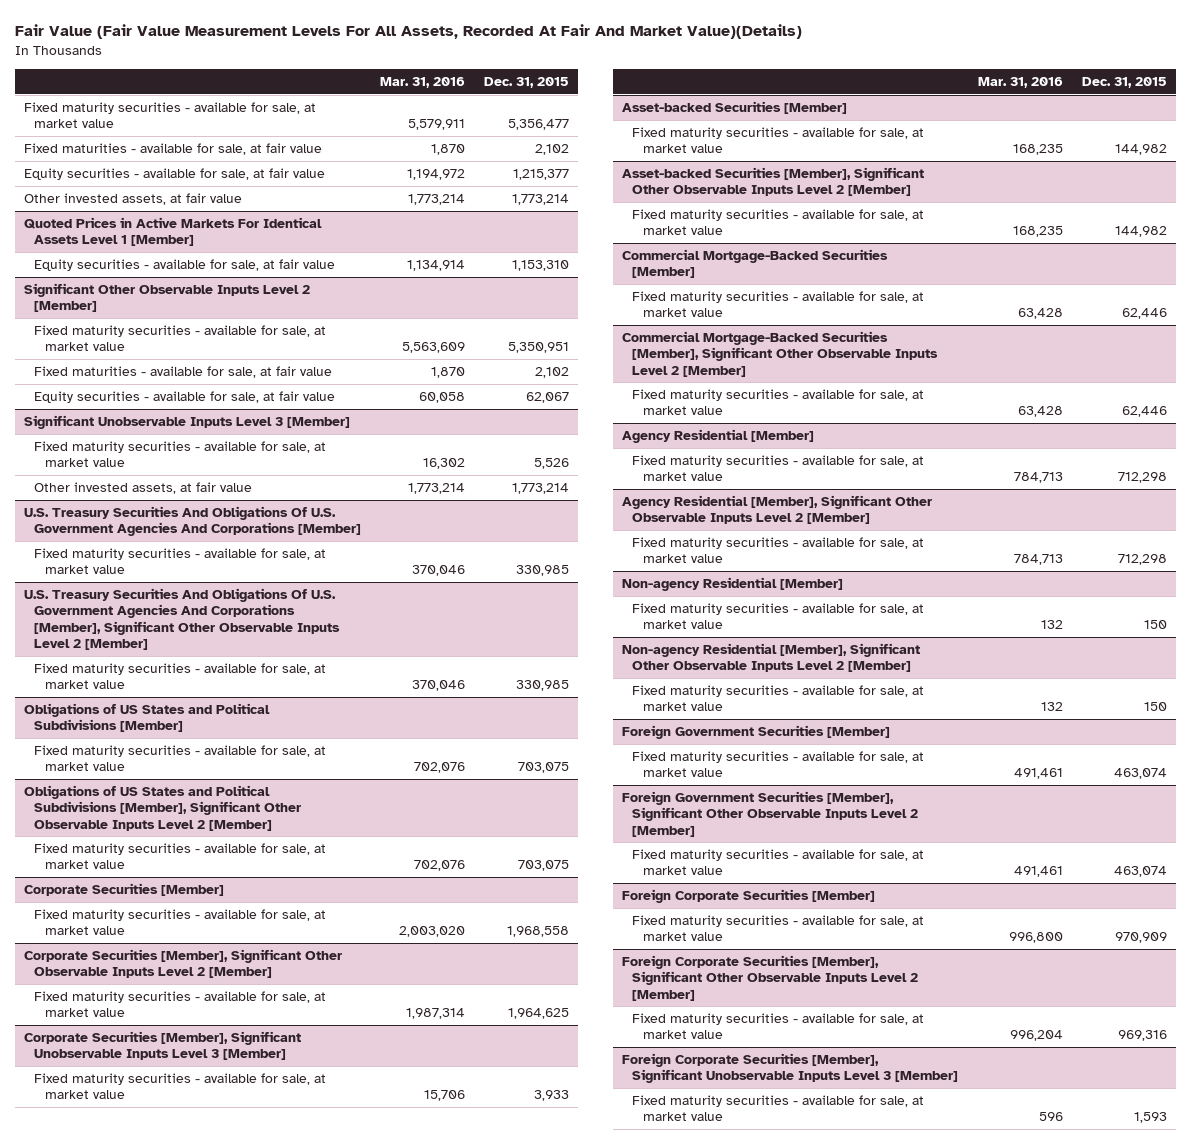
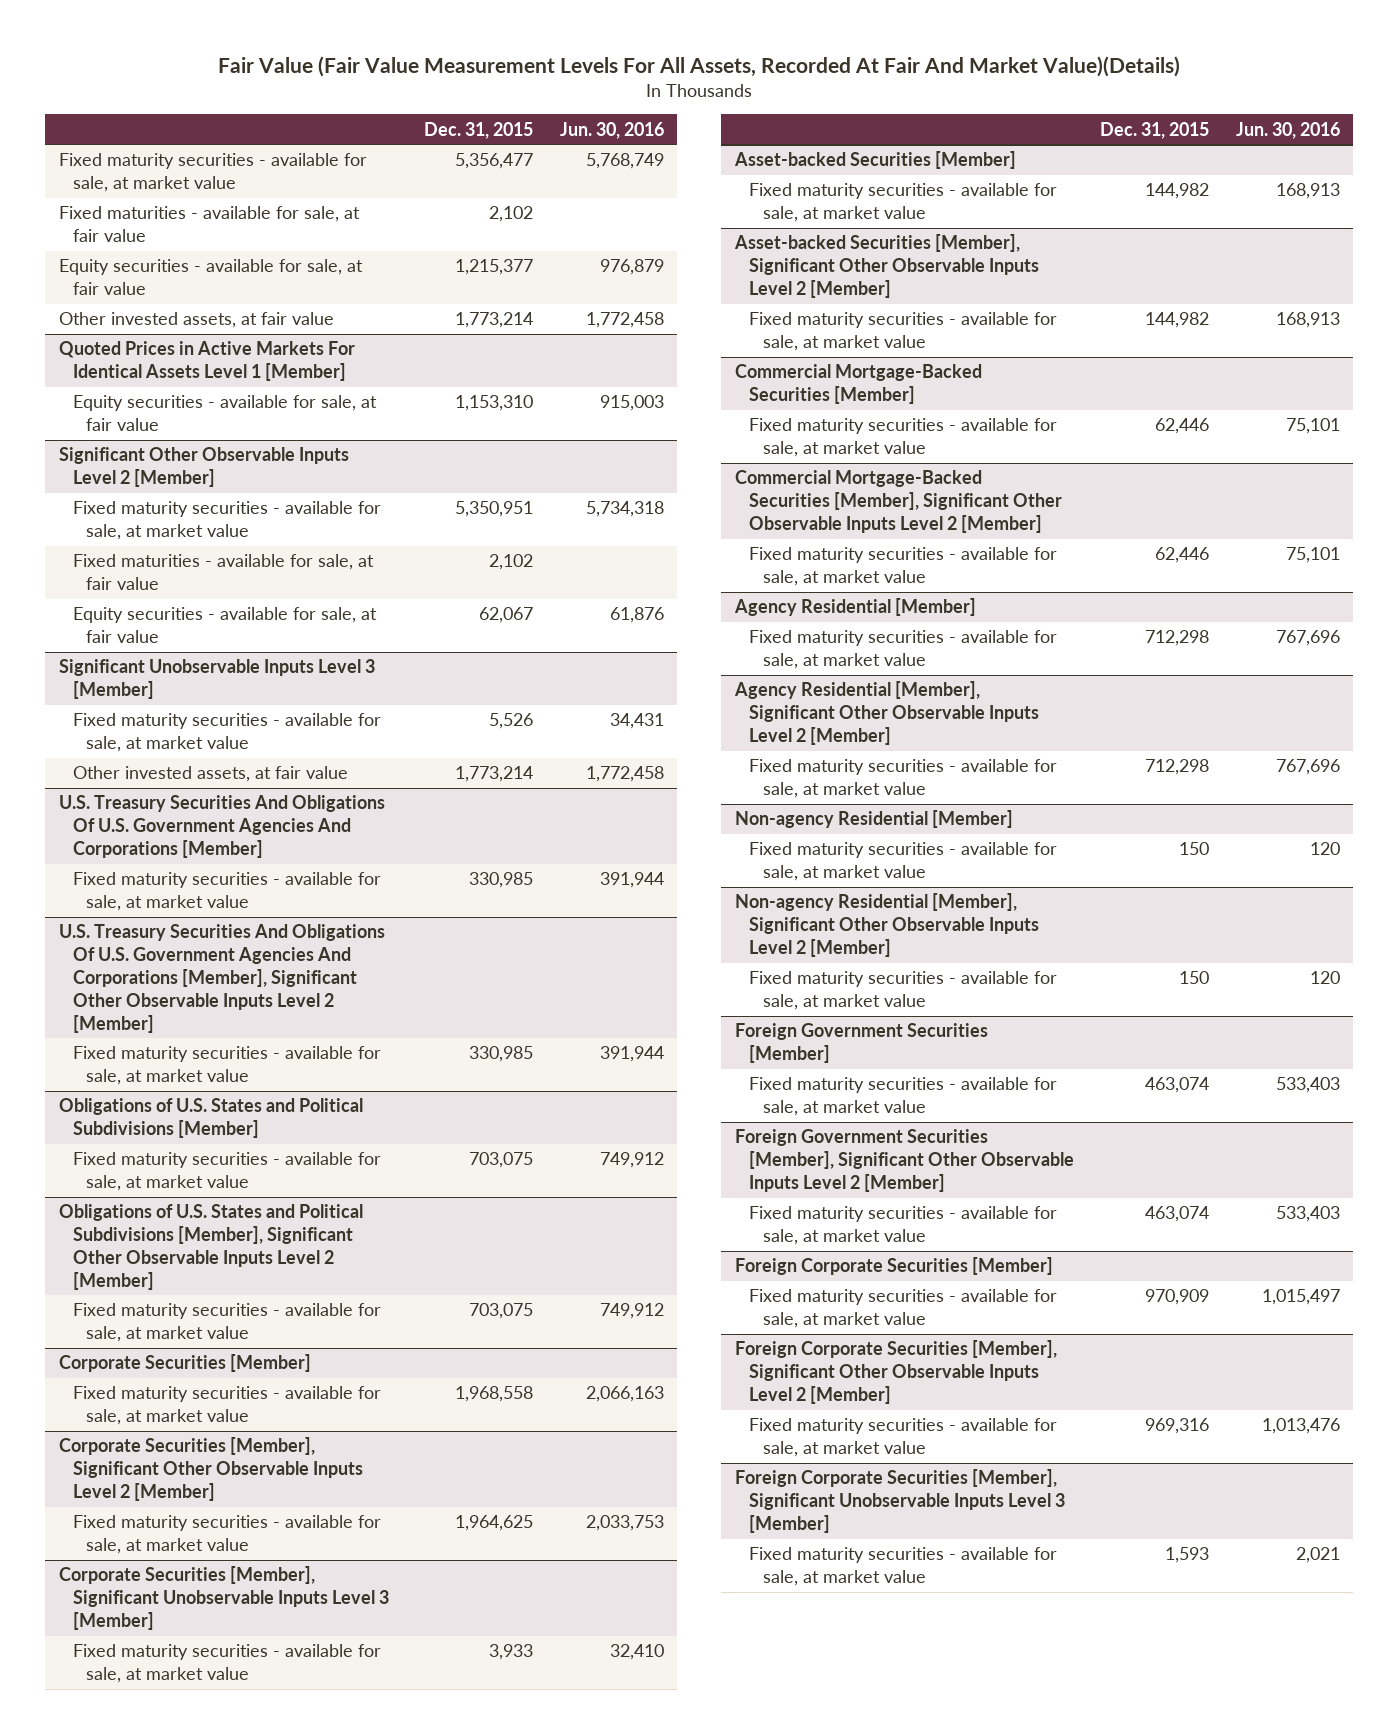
- | Mar. 31, 2016 | Dec. 31, 2015
+ | Dec. 31, 2015 | Jun. 30, 2016
- Obligations of US States and Political Subdivisions [Member]
+ Obligations of U.S. States and Political Subdivisions [Member]
- Obligations of US States and Political Subdivisions [Member], Significant Other Observable Inputs Level 2 [Member]
+ Obligations of U.S. States and Political Subdivisions [Member], Significant Other Observable Inputs Level 2 [Member]

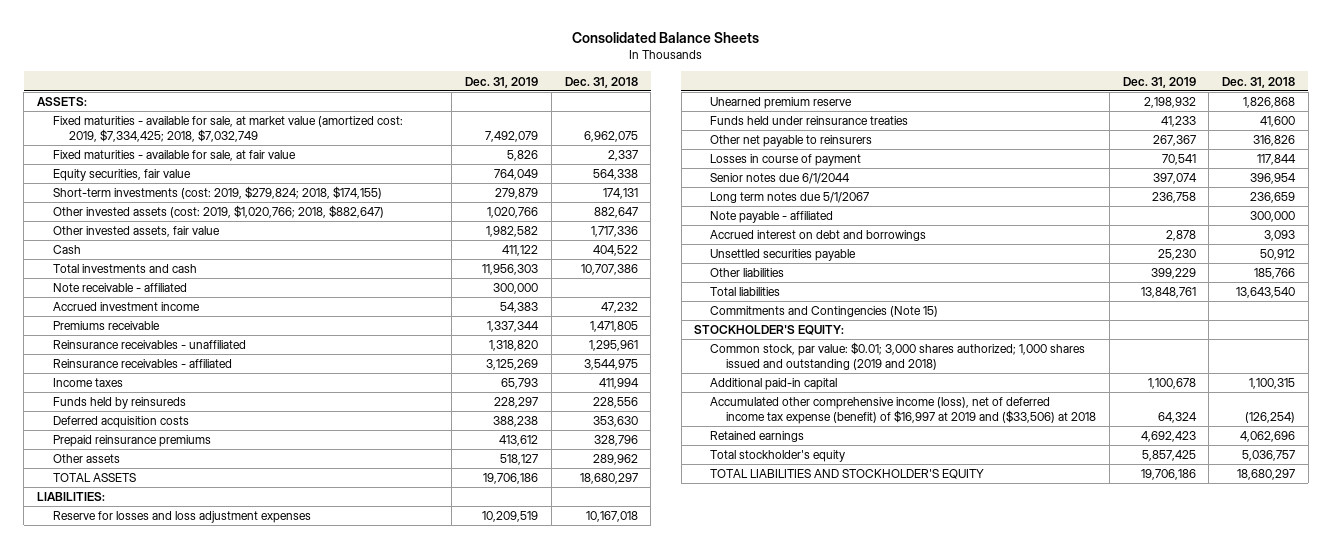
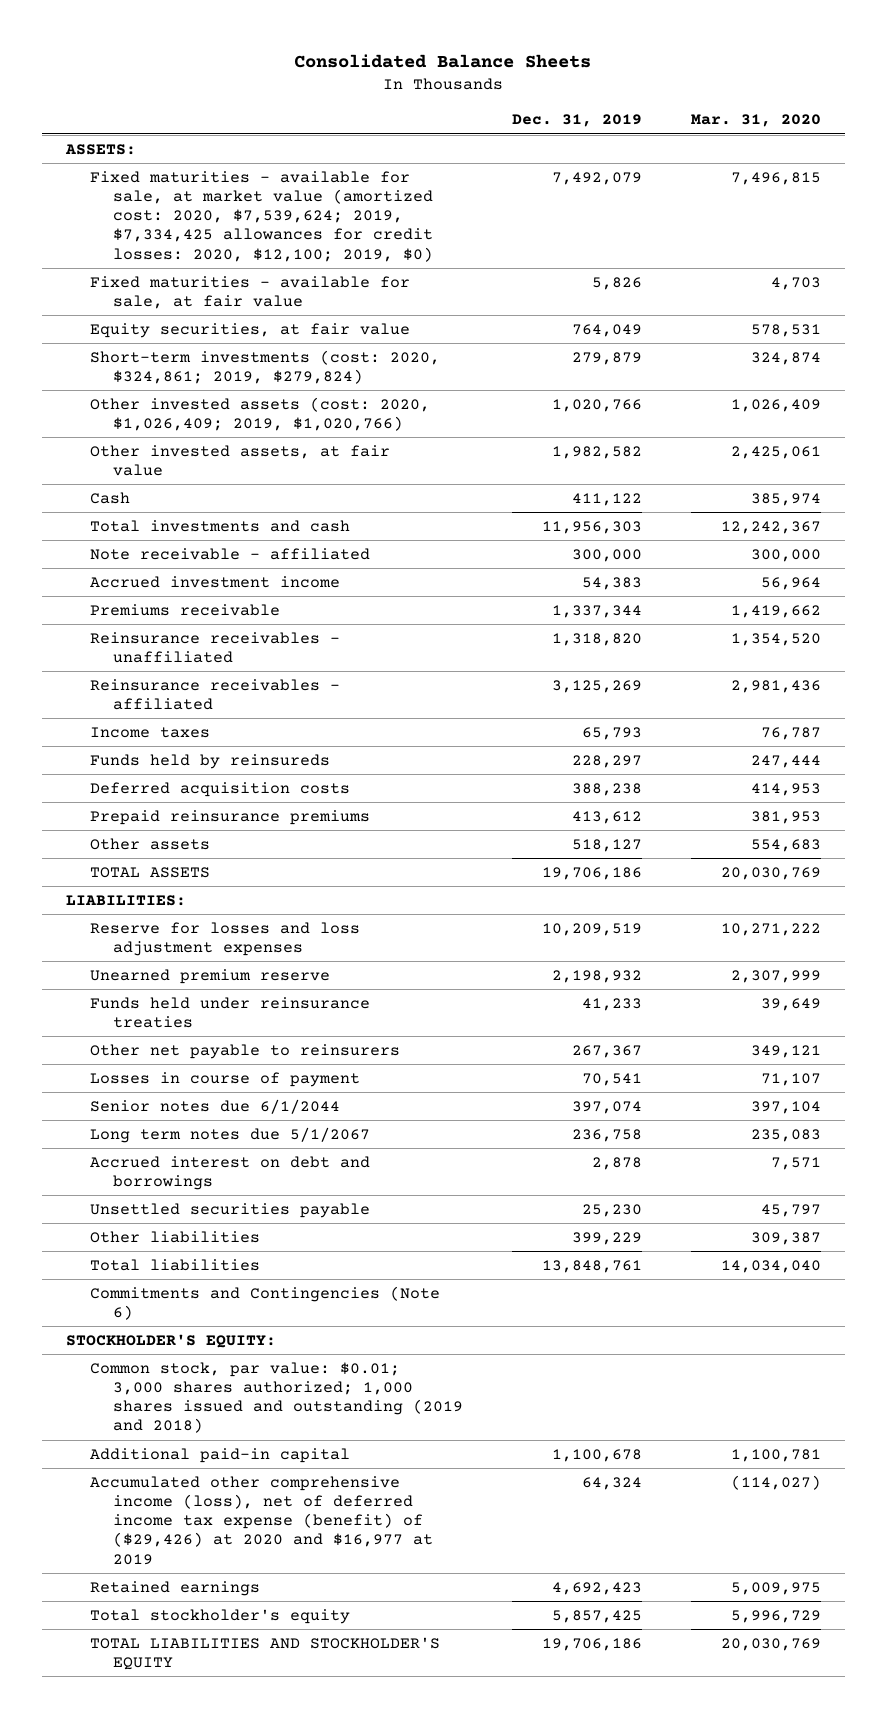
- | Dec. 31, 2019 | Dec. 31, 2018
+ | Dec. 31, 2019 | Mar. 31, 2020
- Fixed maturities - available for sale, at market value (amortized cost: 2019, $7,334,425; 2018, $7,032,749 | 7,492,079 | 6,962,075
+ Fixed maturities - available for sale, at market value (amortized cost: 2020, $7,539,624; 2019, $7,334,425 allowances for credit losses: 2020, $12,100; 2019, $0) | 7,492,079 | 7,496,815
- Equity securities, fair value | 764,049 | 564,338
- Short-term investments (cost: 2019, $279,824; 2018, $174,155) | 279,879 | 174,131
- Other invested assets (cost: 2019, $1,020,766; 2018, $882,647) | 1,020,766 | 882,647
- Other invested assets, fair value | 1,982,582 | 1,717,336
+ Equity securities, at fair value | 764,049 | 578,531
+ Short-term investments (cost: 2020, $324,861; 2019, $279,824) | 279,879 | 324,874
+ Other invested assets (cost: 2020, $1,026,409; 2019, $1,020,766) | 1,020,766 | 1,026,409
+ Other invested assets, at fair value | 1,982,582 | 2,425,061
- Note payable - affiliated | | 300,000
- Commitments and Contingencies (Note 15)
+ Commitments and Contingencies (Note 6)
- Accumulated other comprehensive income (loss), net of deferred income tax expense (benefit) of $16,997 at 2019 and ($33,506) at 2018 | 64,324 | (126,254)
+ Accumulated other comprehensive income (loss), net of deferred income tax expense (benefit) of ($29,426) at 2020 and $16,977 at 2019 | 64,324 | (114,027)

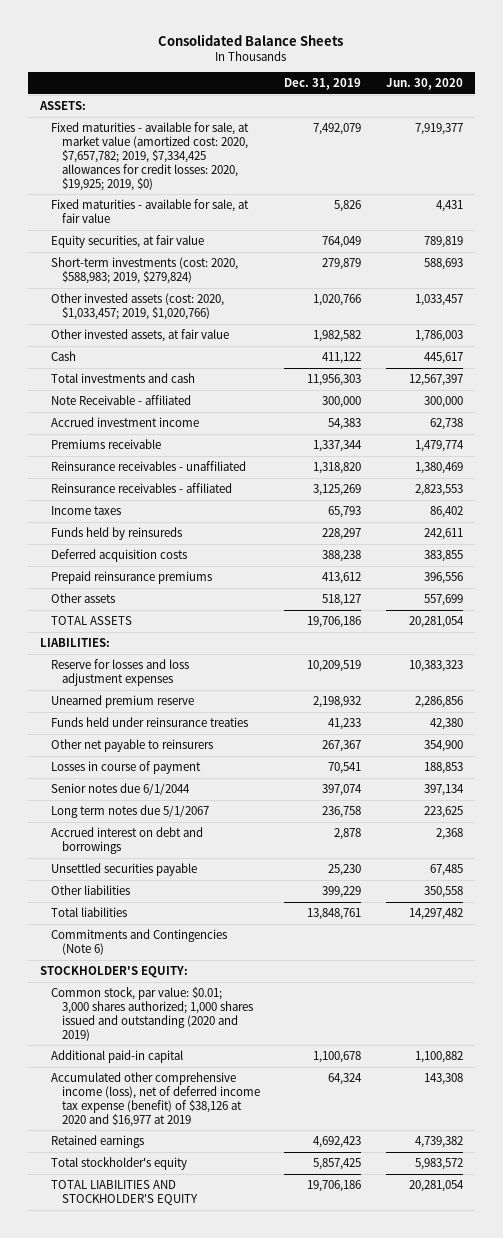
- | Dec. 31, 2019 | Mar. 31, 2020
+ | Dec. 31, 2019 | Jun. 30, 2020
- Fixed maturities - available for sale, at market value (amortized cost: 2020, $7,539,624; 2019, $7,334,425 allowances for credit losses: 2020, $12,100; 2019, $0) | 7,492,079 | 7,496,815
+ Fixed maturities - available for sale, at market value (amortized cost: 2020, $7,657,782; 2019, $7,334,425 allowances for credit losses: 2020, $19,925; 2019, $0) | 7,492,079 | 7,919,377
- Short-term investments (cost: 2020, $324,861; 2019, $279,824) | 279,879 | 324,874
- Other invested assets (cost: 2020, $1,026,409; 2019, $1,020,766) | 1,020,766 | 1,026,409
+ Short-term investments (cost: 2020, $588,983; 2019, $279,824) | 279,879 | 588,693
+ Other invested assets (cost: 2020, $1,033,457; 2019, $1,020,766) | 1,020,766 | 1,033,457
- Note receivable - affiliated | 300,000 | 300,000
+ Note Receivable - affiliated | 300,000 | 300,000
- Common stock, par value: $0.01; 3,000 shares authorized; 1,000 shares issued and outstanding (2019 and 2018)
+ Common stock, par value: $0.01; 3,000 shares authorized; 1,000 shares issued and outstanding (2020 and 2019)
- Accumulated other comprehensive income (loss), net of deferred income tax expense (benefit) of ($29,426) at 2020 and $16,977 at 2019 | 64,324 | (114,027)
+ Accumulated other comprehensive income (loss), net of deferred income tax expense (benefit) of $38,126 at 2020 and $16,977 at 2019 | 64,324 | 143,308

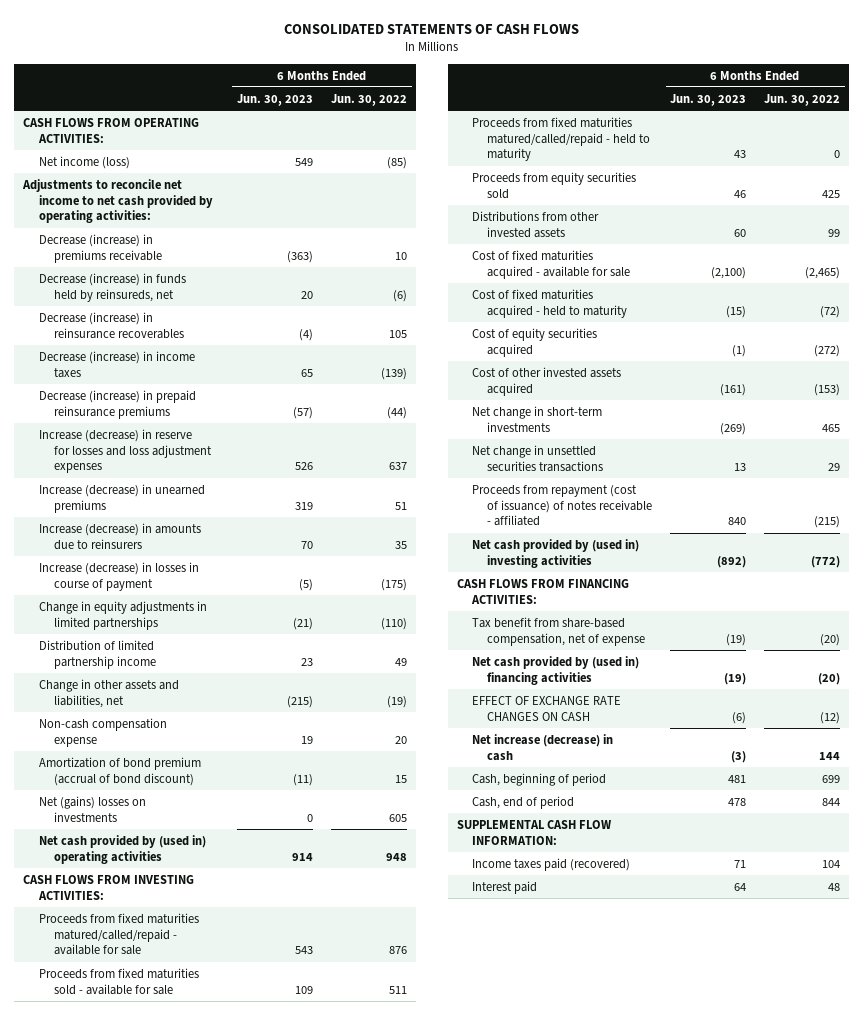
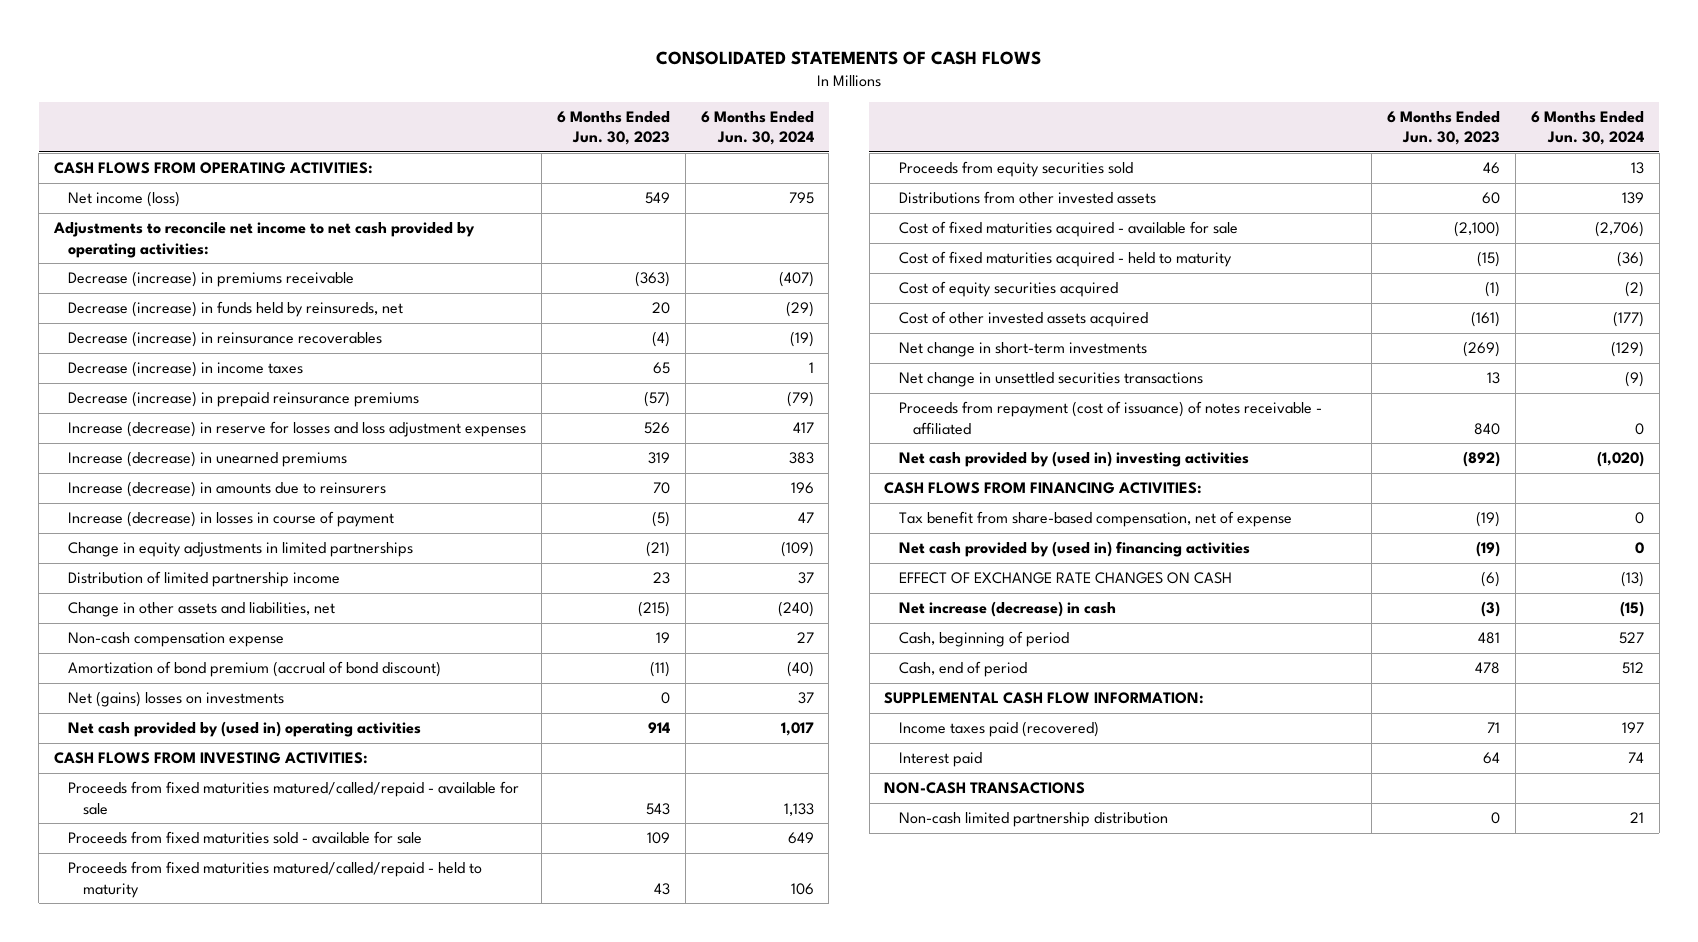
- | 6 Months Ended Jun. 30, 2023 | 6 Months Ended Jun. 30, 2022
+ | 6 Months Ended Jun. 30, 2023 | 6 Months Ended Jun. 30, 2024
+ NON-CASH TRANSACTIONS
+ Non-cash limited partnership distribution | 0 | 21

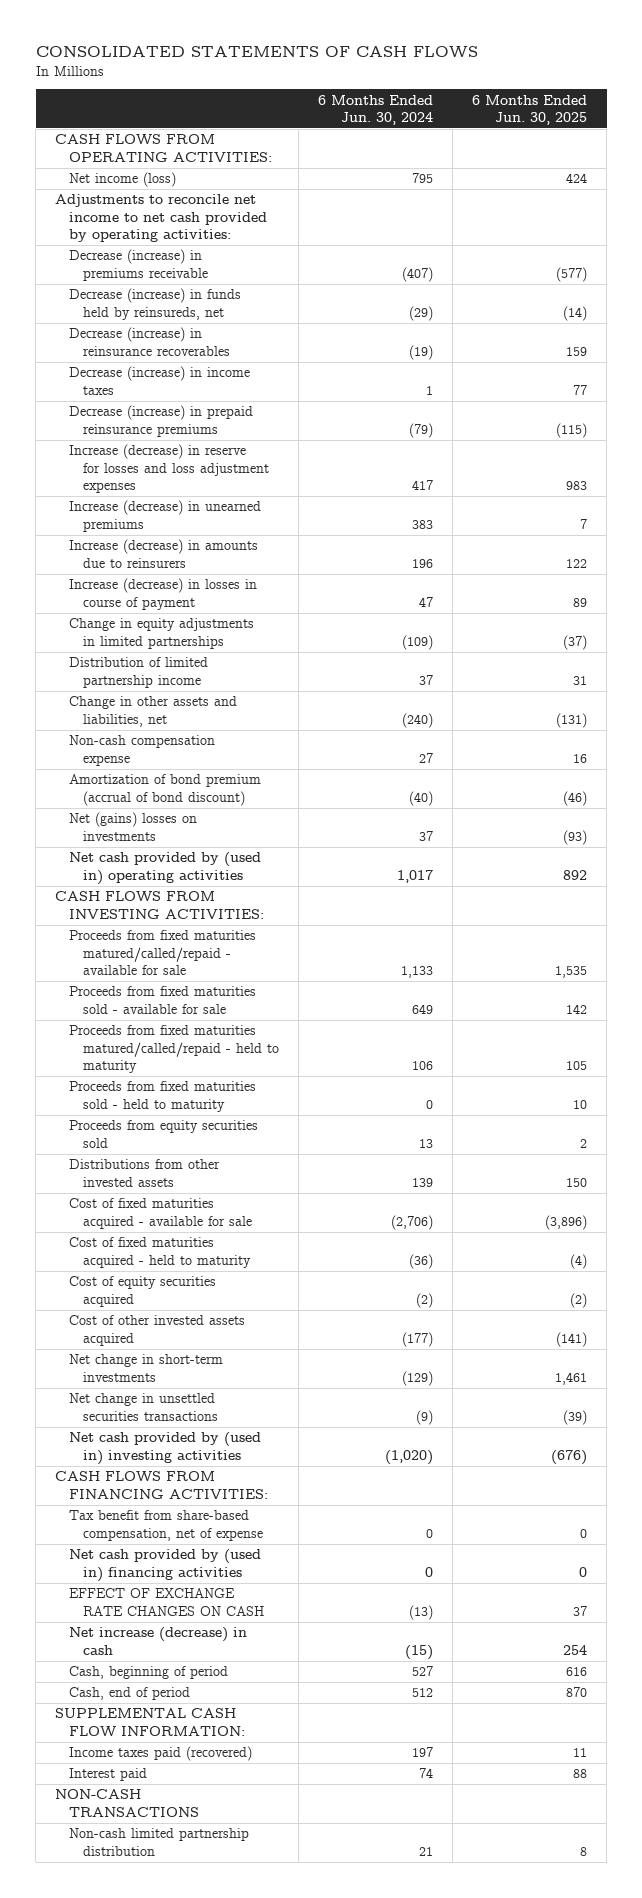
- | 6 Months Ended Jun. 30, 2023 | 6 Months Ended Jun. 30, 2024
+ | 6 Months Ended Jun. 30, 2024 | 6 Months Ended Jun. 30, 2025
+ Proceeds from fixed maturities sold - held to maturity | 0 | 10
- Proceeds from repayment (cost of issuance) of notes receivable - affiliated | 840 | 0

